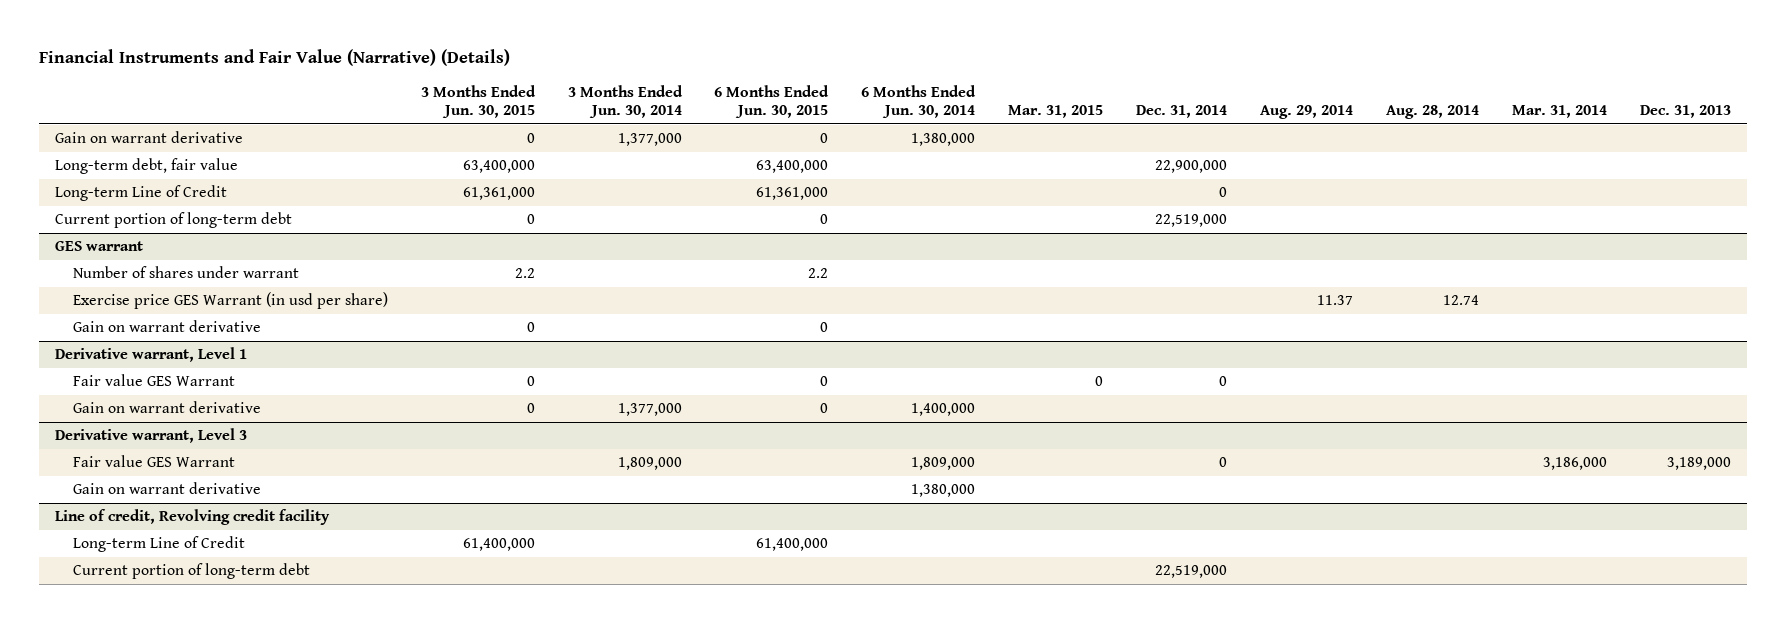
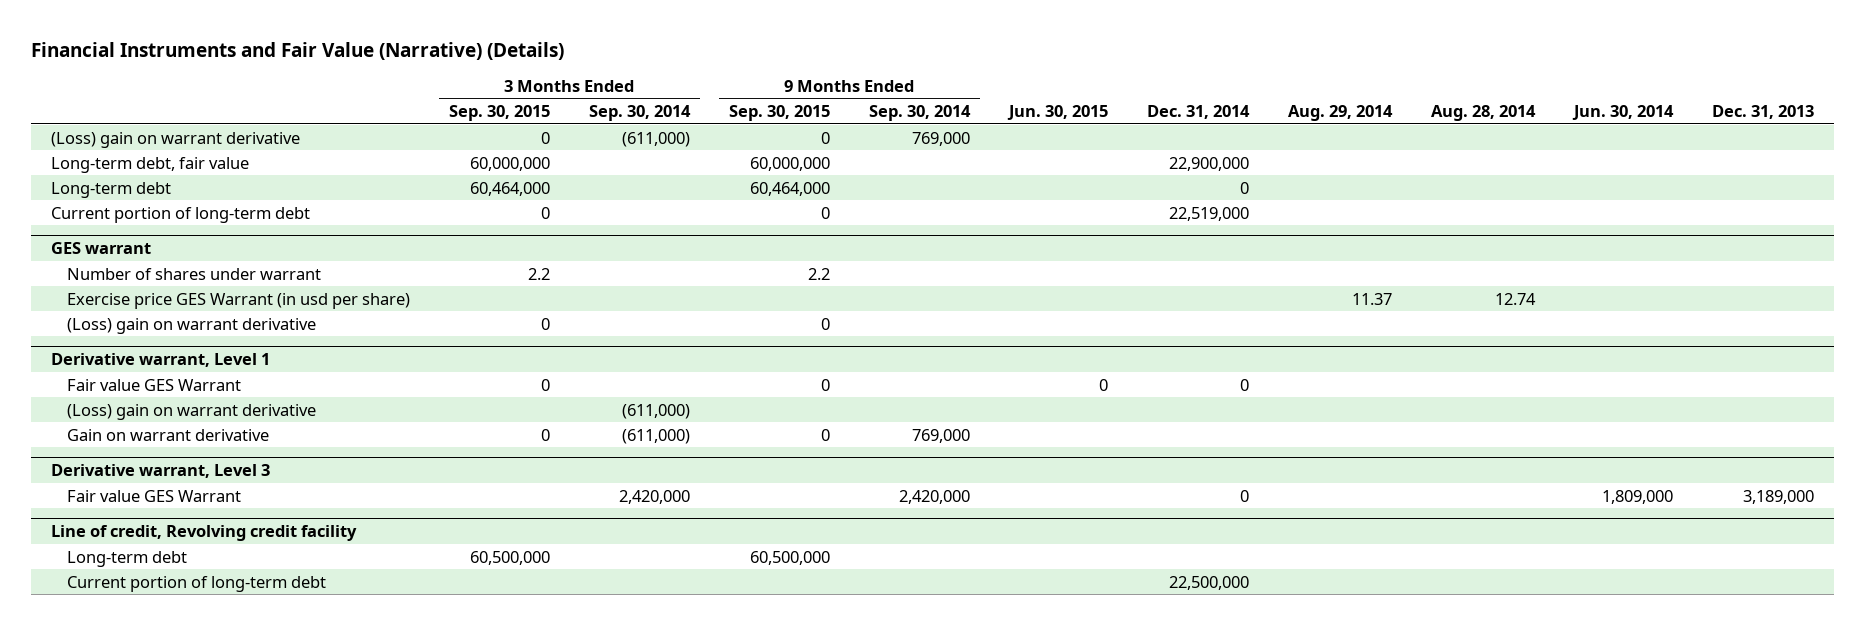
- | 3 Months Ended Jun. 30, 2015 | 3 Months Ended Jun. 30, 2014 | 6 Months Ended Jun. 30, 2015 | 6 Months Ended Jun. 30, 2014 | Mar. 31, 2015 | Dec. 31, 2014 | Aug. 29, 2014 | Aug. 28, 2014 | Mar. 31, 2014 | Dec. 31, 2013
+ | 3 Months Ended Sep. 30, 2015 | 3 Months Ended Sep. 30, 2014 | 9 Months Ended Sep. 30, 2015 | 9 Months Ended Sep. 30, 2014 | Jun. 30, 2015 | Dec. 31, 2014 | Aug. 29, 2014 | Aug. 28, 2014 | Jun. 30, 2014 | Dec. 31, 2013
- Gain on warrant derivative | 0 | 1,377,000 | 0 | 1,380,000 | | | | | |
+ (Loss) gain on warrant derivative | 0 | (611,000) | 0 | 769,000 | | | | | |
- Long-term Line of Credit | 61,361,000 | | 61,361,000 | | | 0 | | | |
+ Long-term debt | 60,464,000 | | 60,464,000 | | | 0 | | | |
@ GES warrant
- Gain on warrant derivative | 0 | | 0 | | | | | | |
+ (Loss) gain on warrant derivative | 0 | | 0 | | | | | | |
@ Derivative warrant, Level 1
+ (Loss) gain on warrant derivative | | (611,000) | | | | | | | |
@ Derivative warrant, Level 3
- Gain on warrant derivative | | | | 1,380,000 | | | | | |
@ Line of credit, Revolving credit facility
- Long-term Line of Credit | 61,400,000 | | 61,400,000 | | | | | | |
- Current portion of long-term debt | | | | | | 22,519,000 | | | |
+ Long-term debt | 60,500,000 | | 60,500,000 | | | | | | |
+ Current portion of long-term debt | | | | | | 22,500,000 | | | |

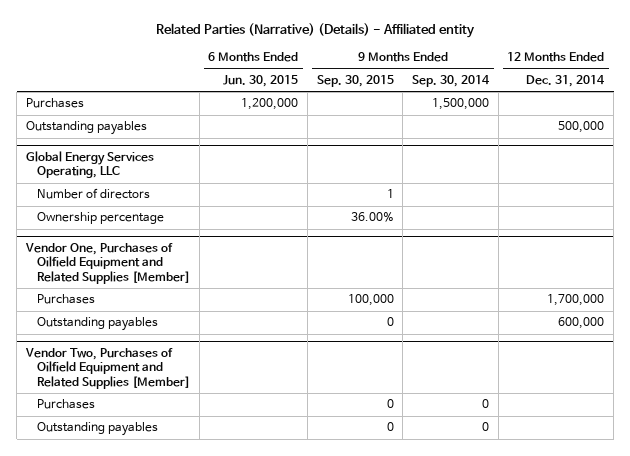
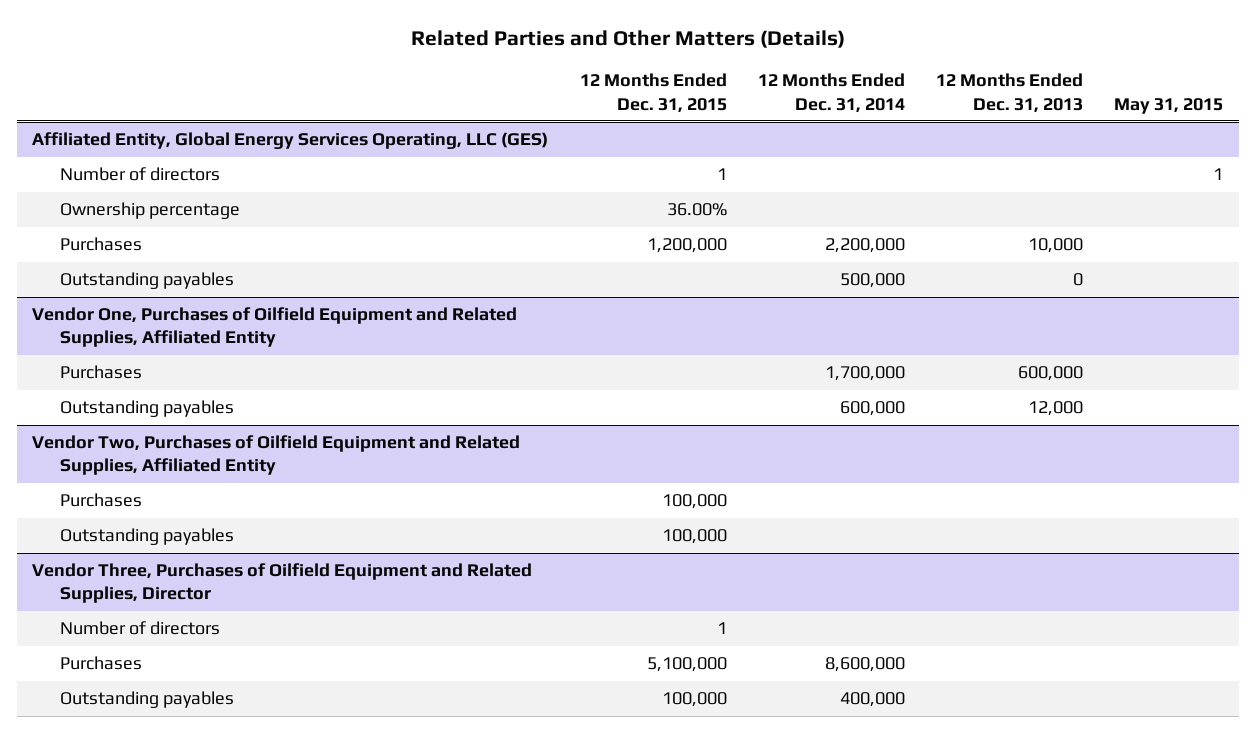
- Related Parties (Narrative) (Details) - Affiliated entity
+ Related Parties and Other Matters (Details)
- | 6 Months Ended Jun. 30, 2015 | 9 Months Ended Sep. 30, 2015 | 9 Months Ended Sep. 30, 2014 | 12 Months Ended Dec. 31, 2014
+ | 12 Months Ended Dec. 31, 2015 | 12 Months Ended Dec. 31, 2014 | 12 Months Ended Dec. 31, 2013 | May 31, 2015
- Purchases | 1,200,000 | | 1,500,000 |
- Outstanding payables | | | | 500,000
- Global Energy Services Operating, LLC
+ Affiliated Entity, Global Energy Services Operating, LLC (GES)
- Vendor One, Purchases of Oilfield Equipment and Related Supplies [Member]
+ Purchases | 1,200,000 | 2,200,000 | 10,000 |
+ Outstanding payables | | 500,000 | 0 |
+ Vendor One, Purchases of Oilfield Equipment and Related Supplies, Affiliated Entity
- Vendor Two, Purchases of Oilfield Equipment and Related Supplies [Member]
+ Vendor Two, Purchases of Oilfield Equipment and Related Supplies, Affiliated Entity
+ Vendor Three, Purchases of Oilfield Equipment and Related Supplies, Director
+ Number of directors | 1 | | |
+ Purchases | 5,100,000 | 8,600,000 | |
+ Outstanding payables | 100,000 | 400,000 | |

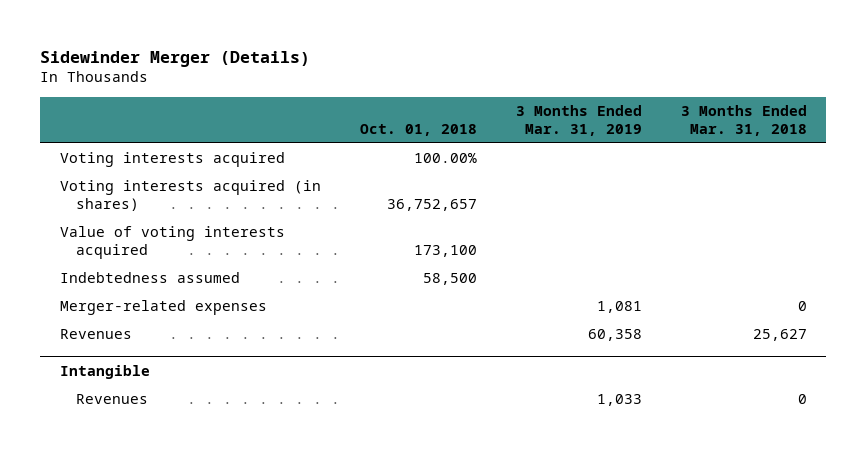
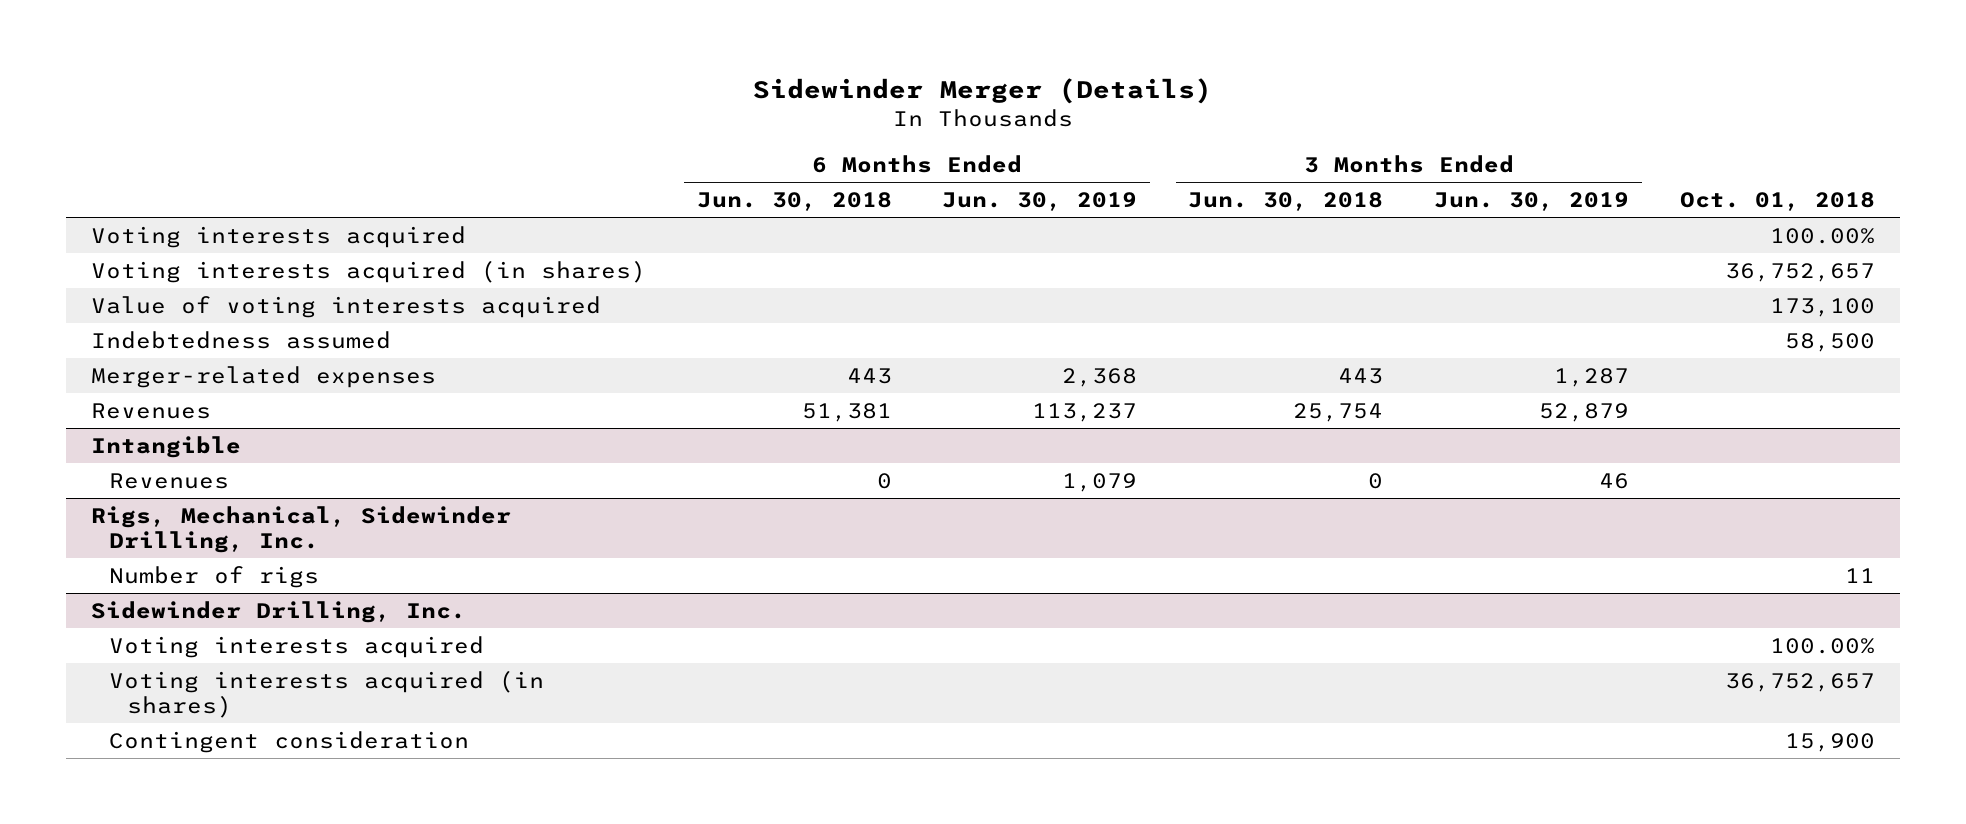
- | Oct. 01, 2018 | 3 Months Ended Mar. 31, 2019 | 3 Months Ended Mar. 31, 2018
+ | 6 Months Ended Jun. 30, 2018 | 6 Months Ended Jun. 30, 2019 | 3 Months Ended Jun. 30, 2018 | 3 Months Ended Jun. 30, 2019 | Oct. 01, 2018
+ Rigs, Mechanical, Sidewinder Drilling, Inc.
+ Number of rigs | | | | | 11
+ Sidewinder Drilling, Inc.
+ Voting interests acquired | | | | | 100.00%
+ Voting interests acquired (in shares) | | | | | 36,752,657
+ Contingent consideration | | | | | 15,900

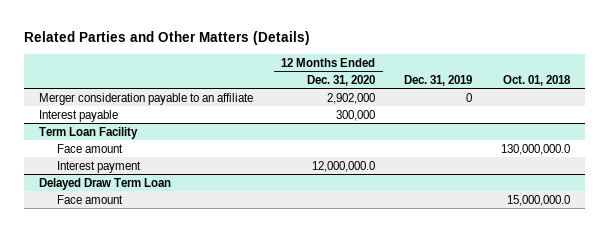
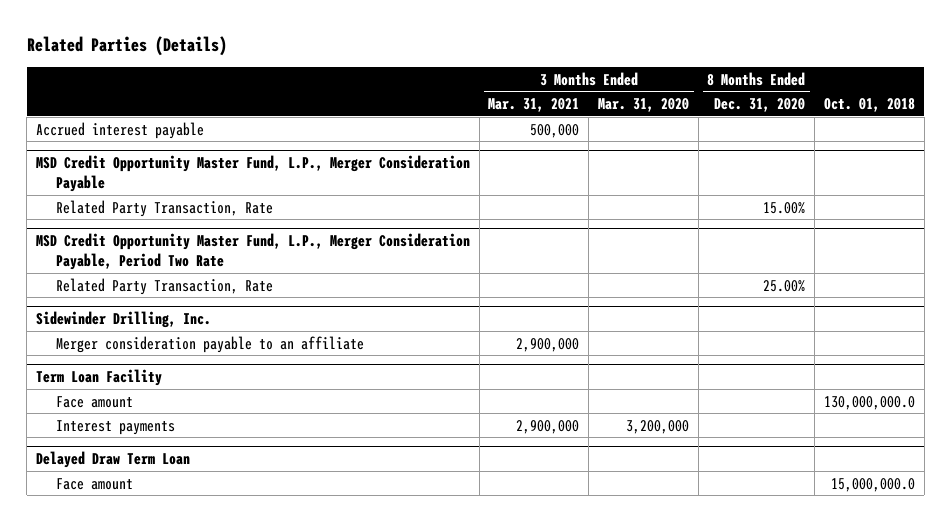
- Related Parties and Other Matters (Details)
+ Related Parties (Details)
- | 12 Months Ended Dec. 31, 2020 | Dec. 31, 2019 | Oct. 01, 2018
+ | 3 Months Ended Mar. 31, 2021 | 3 Months Ended Mar. 31, 2020 | 8 Months Ended Dec. 31, 2020 | Oct. 01, 2018
- Merger consideration payable to an affiliate | 2,902,000 | 0 |
- Interest payable | 300,000 | |
+ Accrued interest payable | 500,000 | | |
+ MSD Credit Opportunity Master Fund, L.P., Merger Consideration Payable
+ Related Party Transaction, Rate | | | 15.00% |
+ MSD Credit Opportunity Master Fund, L.P., Merger Consideration Payable, Period Two Rate
+ Related Party Transaction, Rate | | | 25.00% |
+ Sidewinder Drilling, Inc.
+ Merger consideration payable to an affiliate | 2,900,000 | | |
@ Term Loan Facility
- Interest payment | 12,000,000.0 | |
+ Interest payments | 2,900,000 | 3,200,000 | |

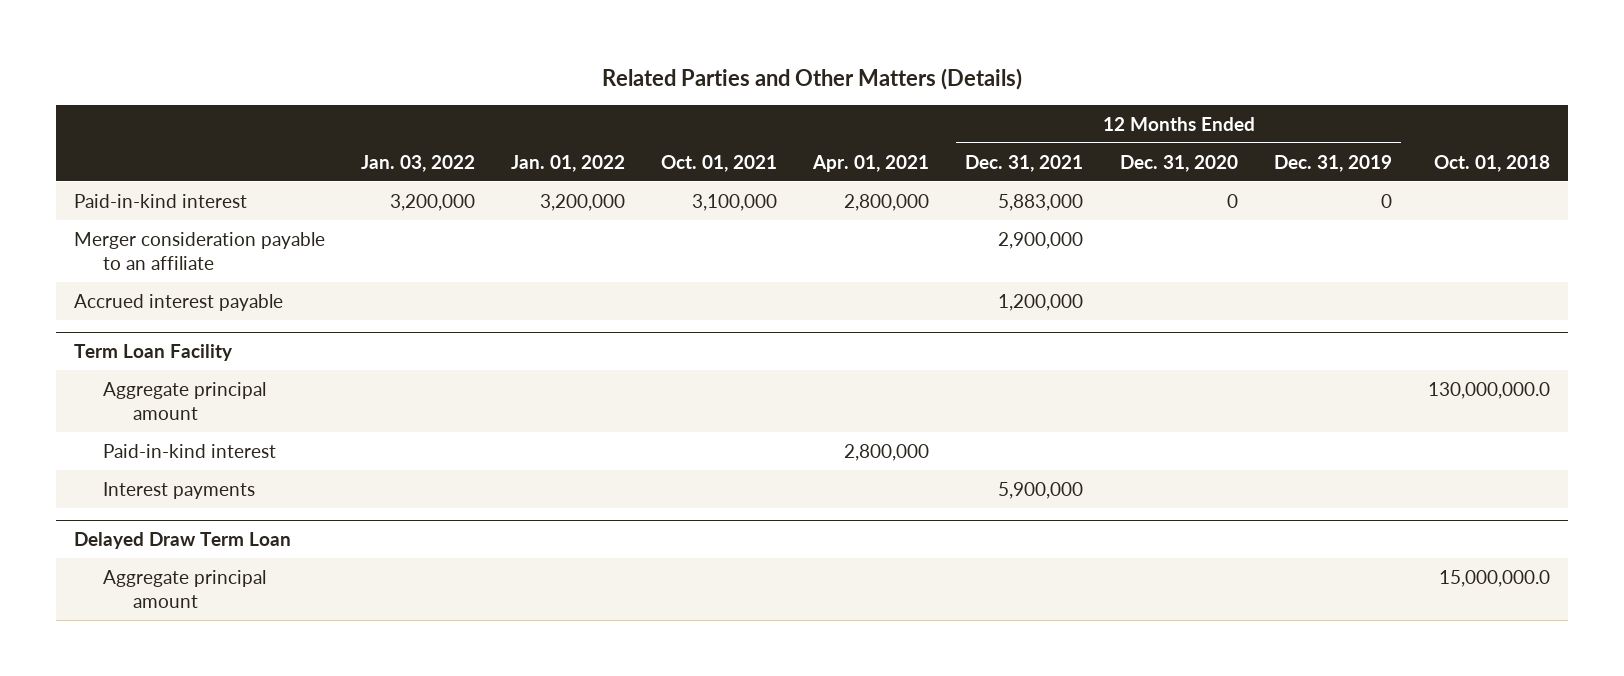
- Related Parties (Details)
+ Related Parties and Other Matters (Details)
- | 3 Months Ended Mar. 31, 2021 | 3 Months Ended Mar. 31, 2020 | 8 Months Ended Dec. 31, 2020 | Oct. 01, 2018
+ | Jan. 03, 2022 | Jan. 01, 2022 | Oct. 01, 2021 | Apr. 01, 2021 | 12 Months Ended Dec. 31, 2021 | 12 Months Ended Dec. 31, 2020 | 12 Months Ended Dec. 31, 2019 | Oct. 01, 2018
+ Paid-in-kind interest | 3,200,000 | 3,200,000 | 3,100,000 | 2,800,000 | 5,883,000 | 0 | 0 |
+ Merger consideration payable to an affiliate | | | | | 2,900,000 | | |
- MSD Credit Opportunity Master Fund, L.P., Merger Consideration Payable
- Related Party Transaction, Rate | | | 15.00% |
- MSD Credit Opportunity Master Fund, L.P., Merger Consideration Payable, Period Two Rate
- Related Party Transaction, Rate | | | 25.00% |
- Sidewinder Drilling, Inc.
- Merger consideration payable to an affiliate | 2,900,000 | | |
@ Term Loan Facility
- Face amount | | | | 130,000,000.0
+ Aggregate principal amount | | | | | | | | 130,000,000.0
+ Paid-in-kind interest | | | | 2,800,000 | | | |
@ Delayed Draw Term Loan
- Face amount | | | | 15,000,000.0
+ Aggregate principal amount | | | | | | | | 15,000,000.0

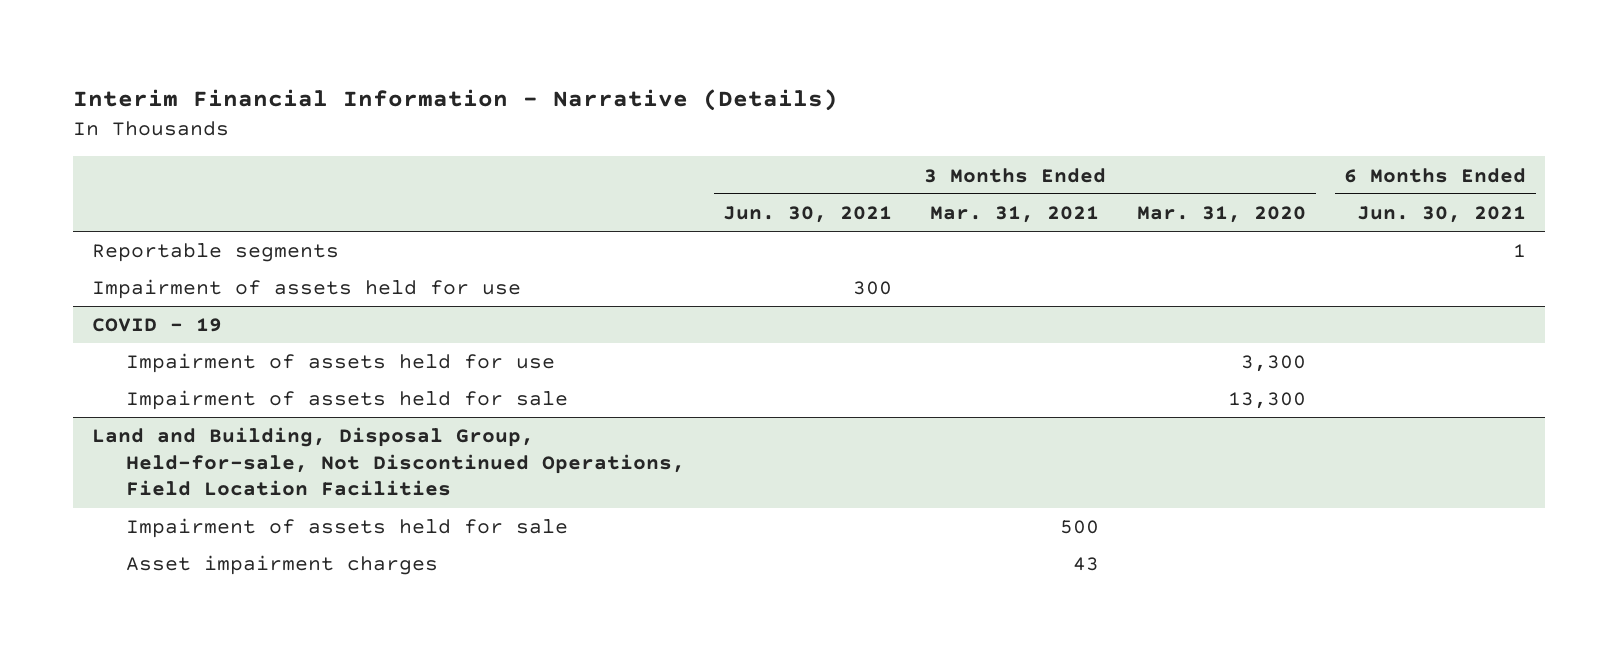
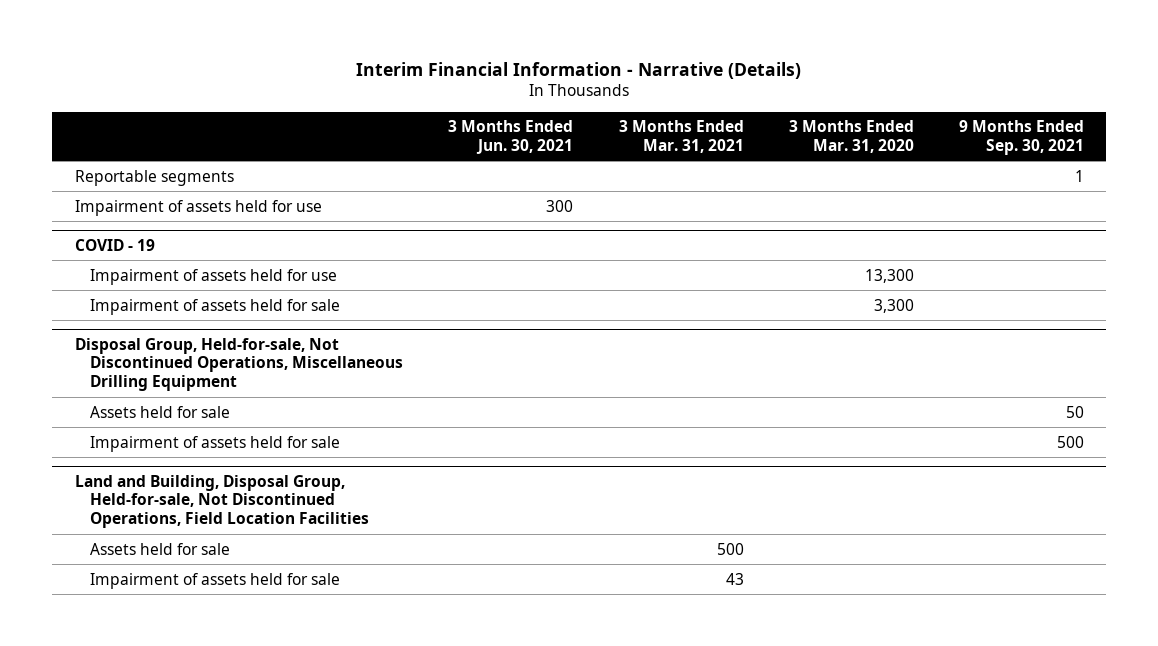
- | 3 Months Ended Jun. 30, 2021 | 3 Months Ended Mar. 31, 2021 | 3 Months Ended Mar. 31, 2020 | 6 Months Ended Jun. 30, 2021
+ | 3 Months Ended Jun. 30, 2021 | 3 Months Ended Mar. 31, 2021 | 3 Months Ended Mar. 31, 2020 | 9 Months Ended Sep. 30, 2021
@ COVID - 19
- Impairment of assets held for use | | | 3,300 |
- Impairment of assets held for sale | | | 13,300 |
+ Impairment of assets held for use | | | 13,300 |
+ Impairment of assets held for sale | | | 3,300 |
+ Disposal Group, Held-for-sale, Not Discontinued Operations, Miscellaneous Drilling Equipment
+ Assets held for sale | | | | 50
+ Impairment of assets held for sale | | | | 500
@ Land and Building, Disposal Group, Held-for-sale, Not Discontinued Operations, Field Location Facilities
- Impairment of assets held for sale | | 500 | |
- Asset impairment charges | | 43 | |
+ Assets held for sale | | 500 | |
+ Impairment of assets held for sale | | 43 | |

